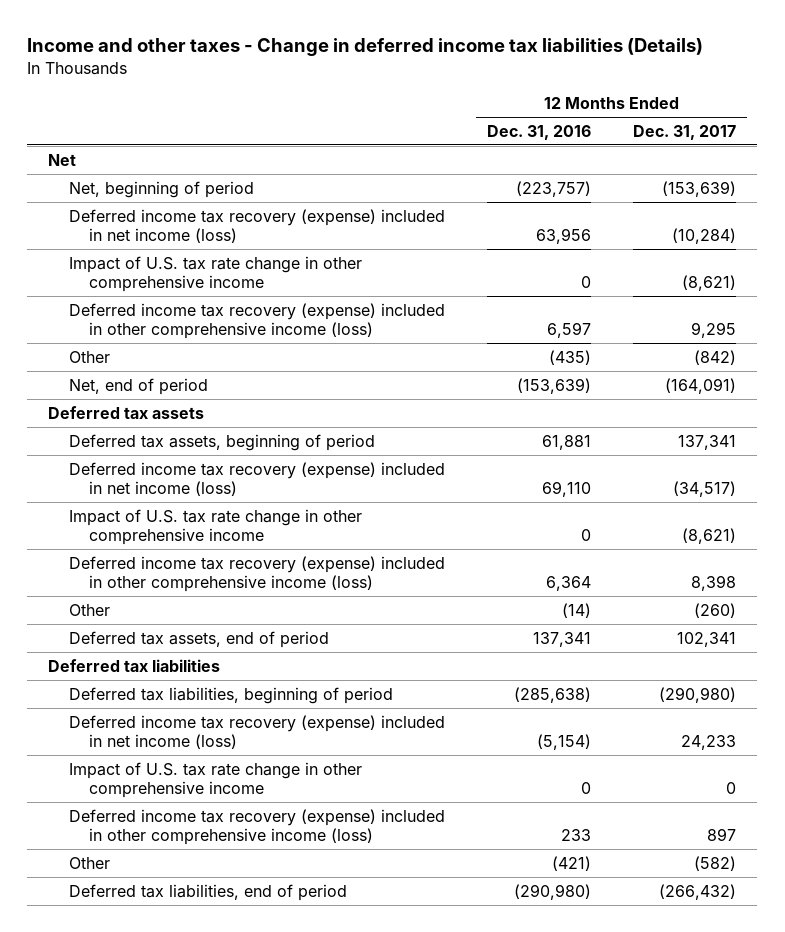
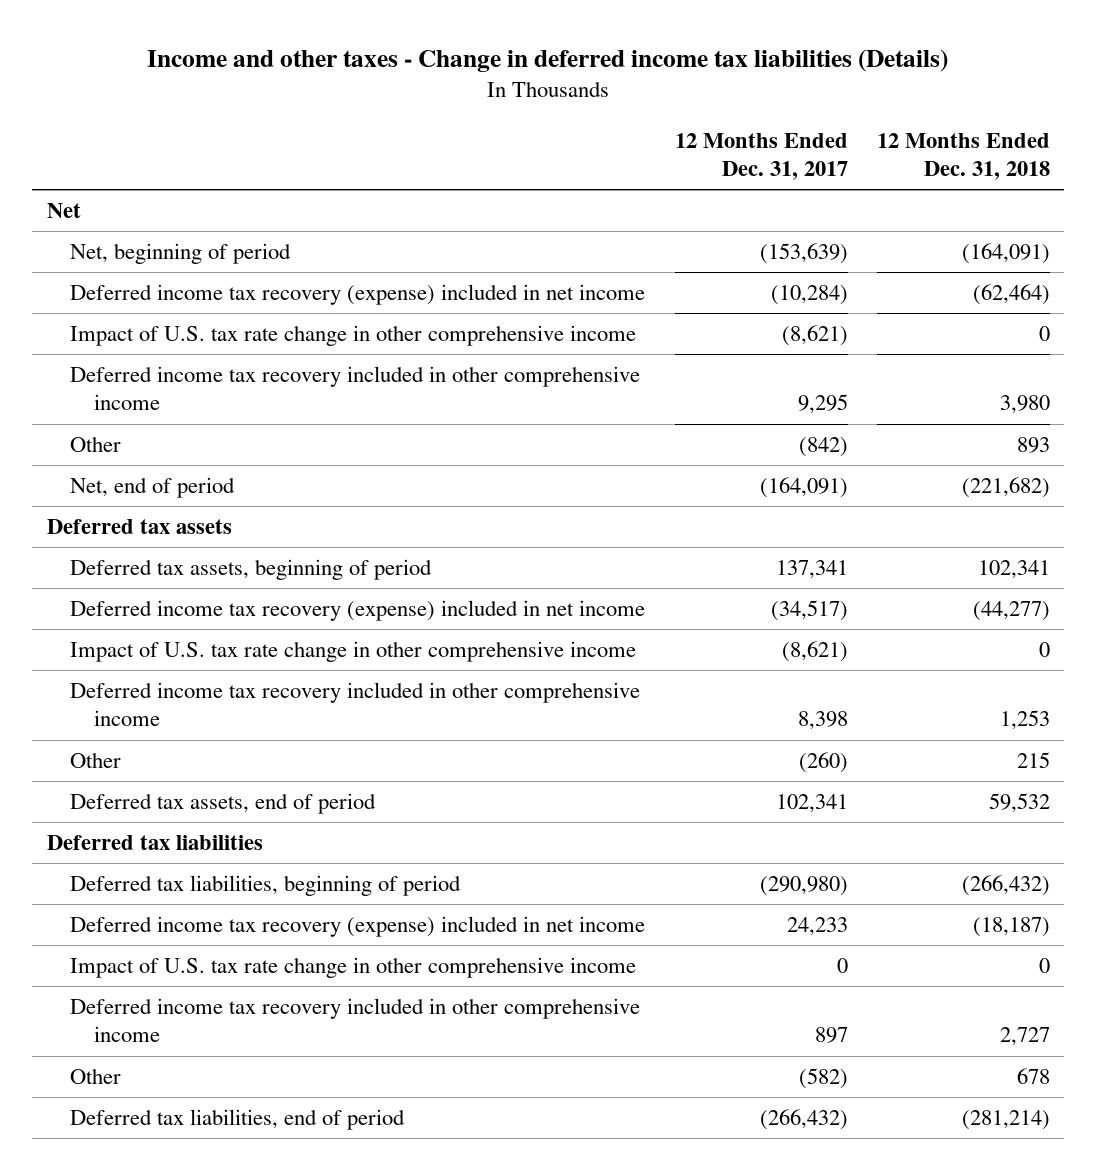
- | 12 Months Ended Dec. 31, 2016 | 12 Months Ended Dec. 31, 2017
+ | 12 Months Ended Dec. 31, 2017 | 12 Months Ended Dec. 31, 2018
- Deferred income tax recovery (expense) included in net income (loss) | 63,956 | (10,284)
+ Deferred income tax recovery (expense) included in net income | (10,284) | (62,464)
- Deferred income tax recovery (expense) included in other comprehensive income (loss) | 6,597 | 9,295
+ Deferred income tax recovery included in other comprehensive income | 9,295 | 3,980
- Deferred income tax recovery (expense) included in net income (loss) | 69,110 | (34,517)
+ Deferred income tax recovery (expense) included in net income | (34,517) | (44,277)
- Deferred income tax recovery (expense) included in other comprehensive income (loss) | 6,364 | 8,398
+ Deferred income tax recovery included in other comprehensive income | 8,398 | 1,253
- Deferred income tax recovery (expense) included in net income (loss) | (5,154) | 24,233
+ Deferred income tax recovery (expense) included in net income | 24,233 | (18,187)
- Deferred income tax recovery (expense) included in other comprehensive income (loss) | 233 | 897
+ Deferred income tax recovery included in other comprehensive income | 897 | 2,727

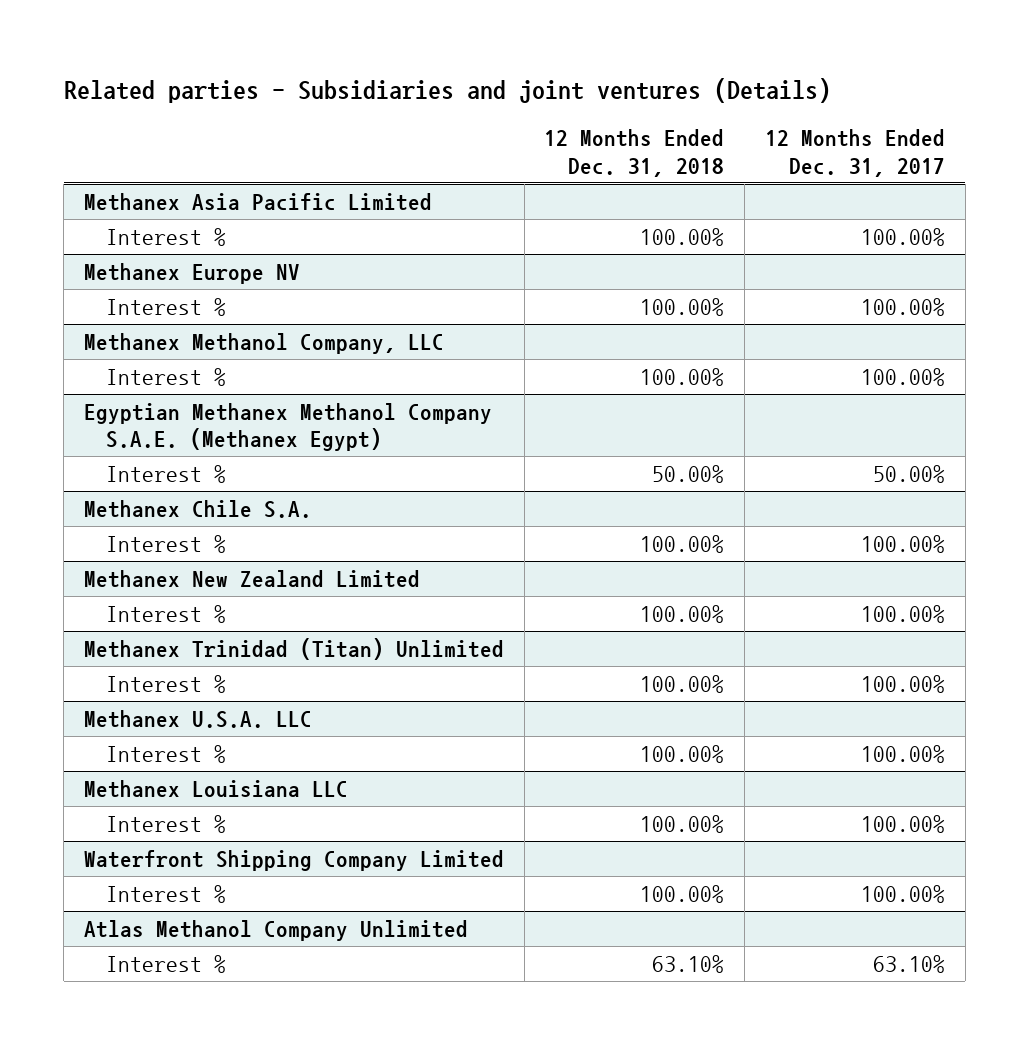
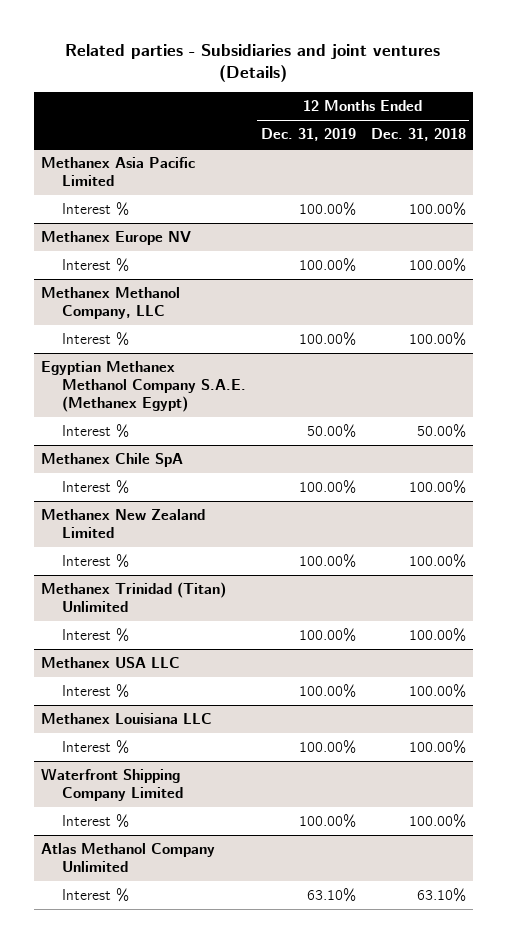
- | 12 Months Ended Dec. 31, 2018 | 12 Months Ended Dec. 31, 2017
+ | 12 Months Ended Dec. 31, 2019 | 12 Months Ended Dec. 31, 2018
- Methanex Chile S.A.
+ Methanex Chile SpA
- Methanex U.S.A. LLC
+ Methanex USA LLC

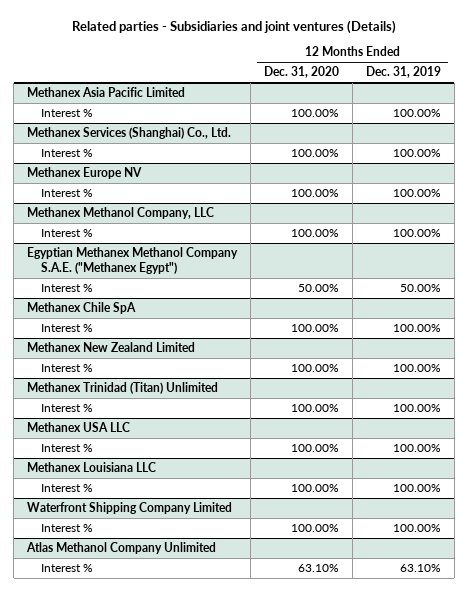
- | 12 Months Ended Dec. 31, 2019 | 12 Months Ended Dec. 31, 2018
+ | 12 Months Ended Dec. 31, 2020 | 12 Months Ended Dec. 31, 2019
+ Methanex Services (Shanghai) Co., Ltd.
+ Interest % | 100.00% | 100.00%
- Egyptian Methanex Methanol Company S.A.E. (Methanex Egypt)
+ Egyptian Methanex Methanol Company S.A.E. ("Methanex Egypt")

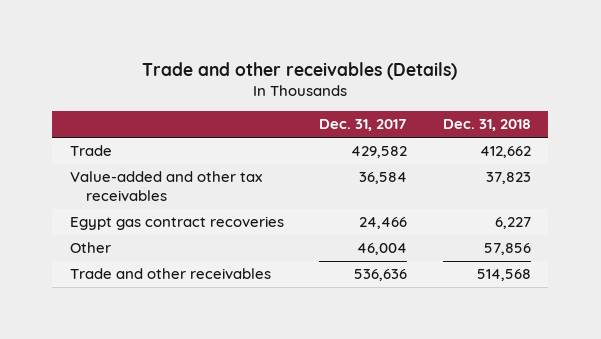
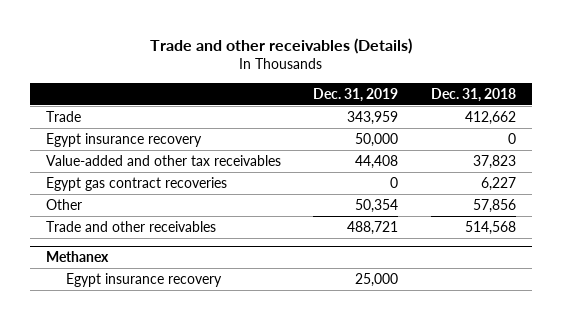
- | Dec. 31, 2017 | Dec. 31, 2018
+ | Dec. 31, 2019 | Dec. 31, 2018
+ Egypt insurance recovery | 50,000 | 0
+ Methanex
+ Egypt insurance recovery | 25,000 |

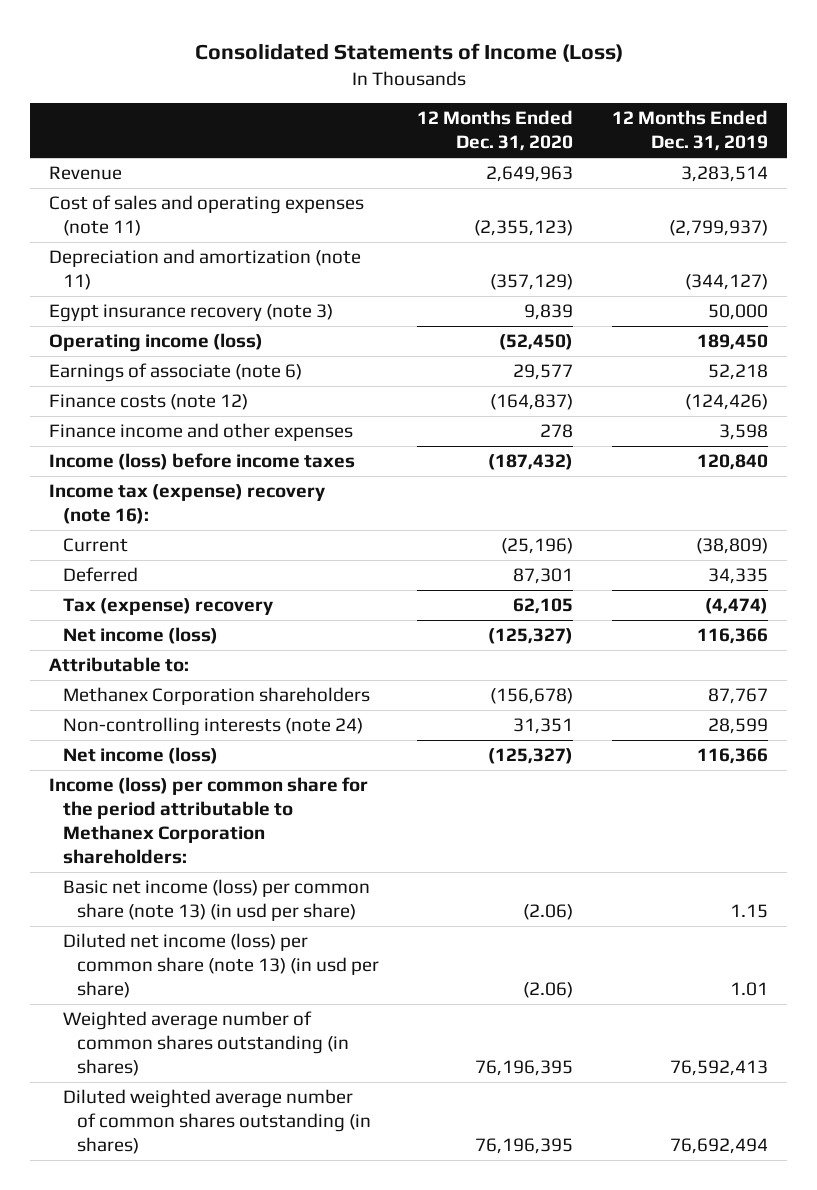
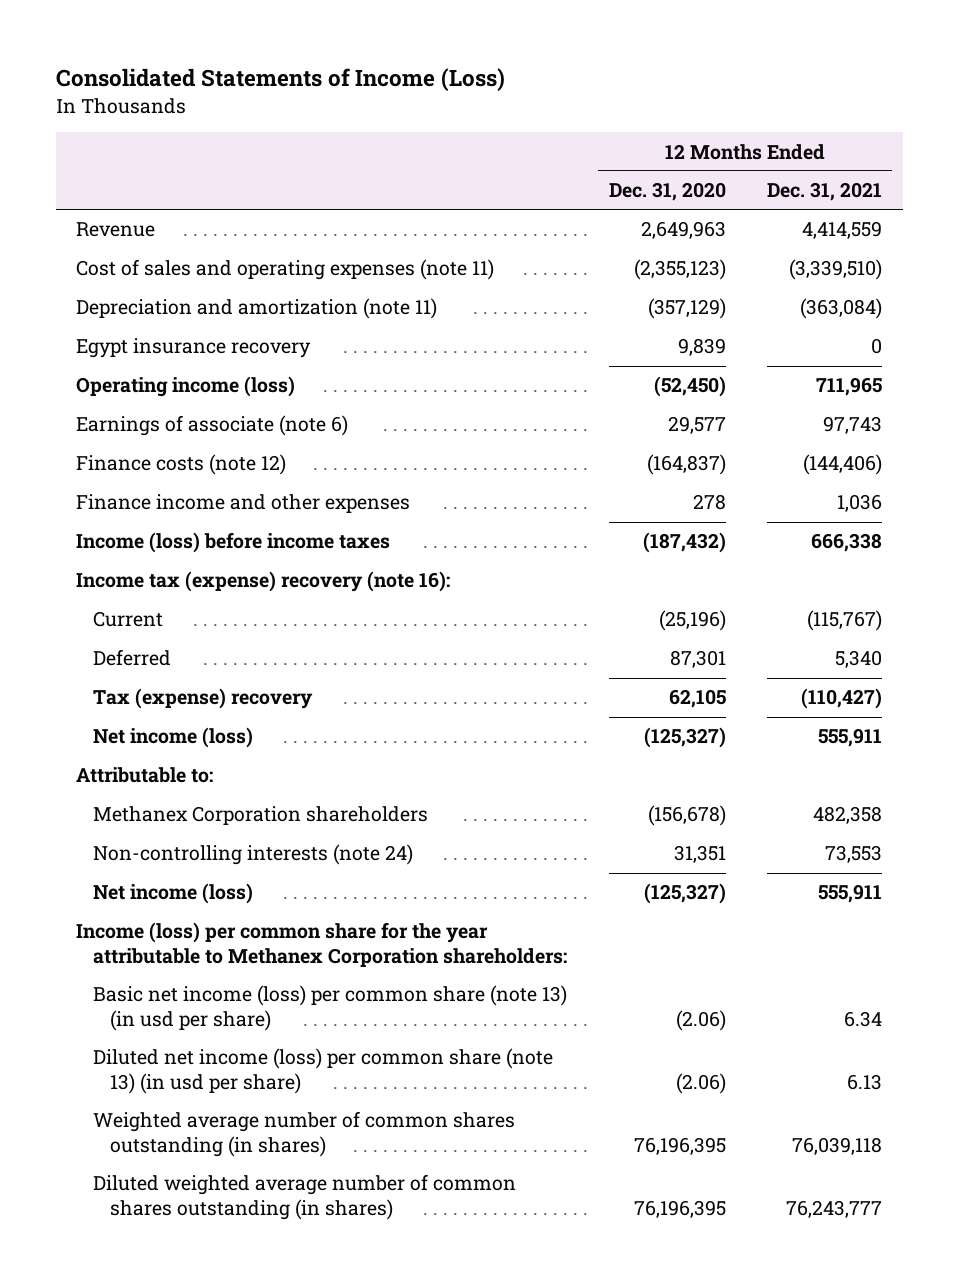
- | 12 Months Ended Dec. 31, 2020 | 12 Months Ended Dec. 31, 2019
+ | 12 Months Ended Dec. 31, 2020 | 12 Months Ended Dec. 31, 2021
- Egypt insurance recovery (note 3) | 9,839 | 50,000
+ Egypt insurance recovery | 9,839 | 0
- Income (loss) per common share for the period attributable to Methanex Corporation shareholders:
+ Income (loss) per common share for the year attributable to Methanex Corporation shareholders:

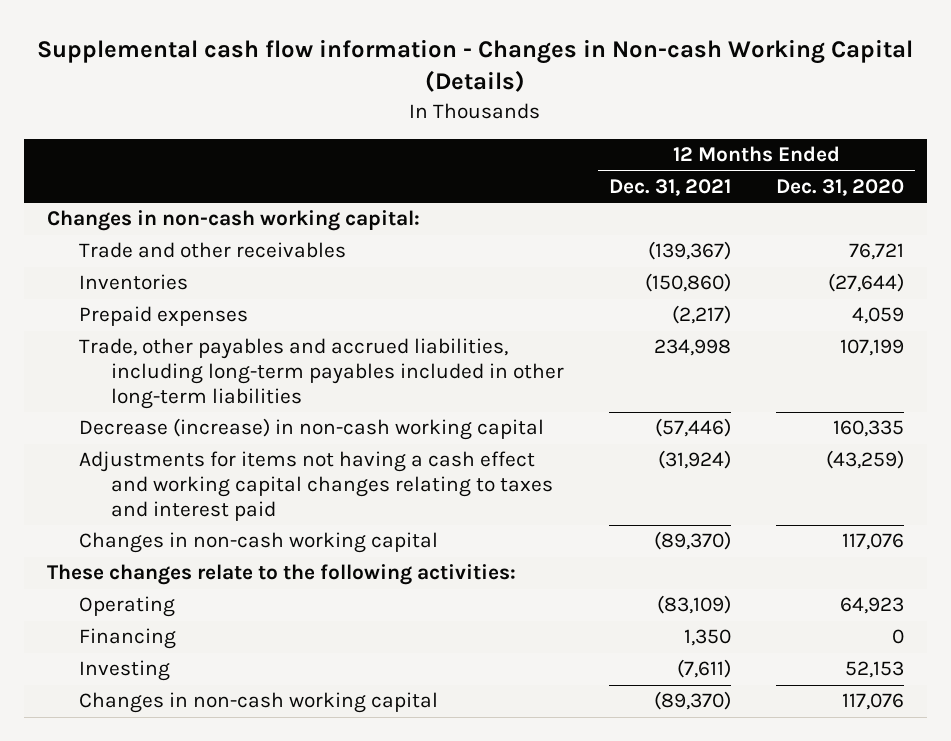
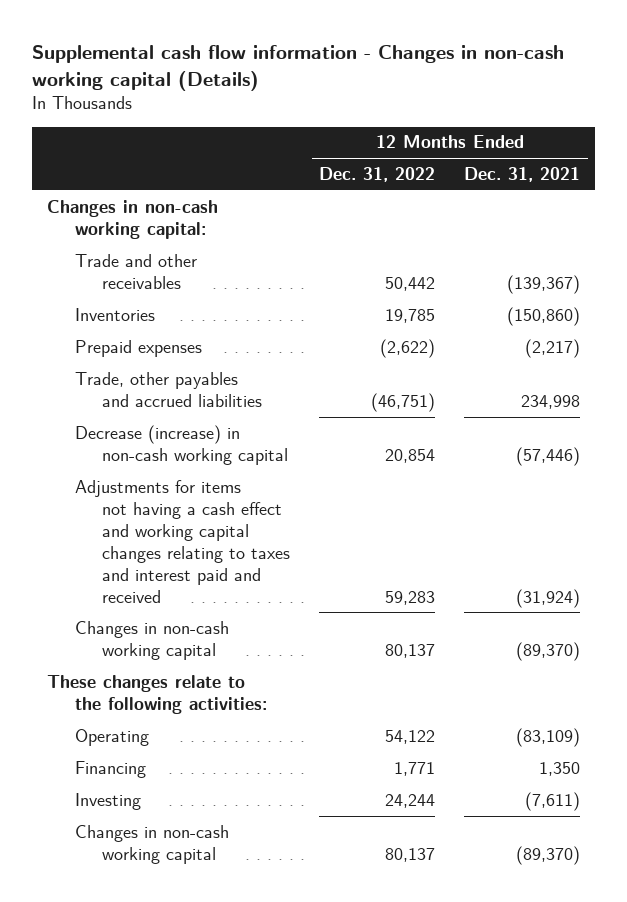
- Supplemental cash flow information - Changes in Non-cash Working Capital (Details)
+ Supplemental cash flow information - Changes in non-cash working capital (Details)
- | 12 Months Ended Dec. 31, 2021 | 12 Months Ended Dec. 31, 2020
+ | 12 Months Ended Dec. 31, 2022 | 12 Months Ended Dec. 31, 2021
- Trade, other payables and accrued liabilities, including long-term payables included in other long-term liabilities | 234,998 | 107,199
+ Trade, other payables and accrued liabilities | (46,751) | 234,998
- Adjustments for items not having a cash effect and working capital changes relating to taxes and interest paid | (31,924) | (43,259)
+ Adjustments for items not having a cash effect and working capital changes relating to taxes and interest paid and received | 59,283 | (31,924)

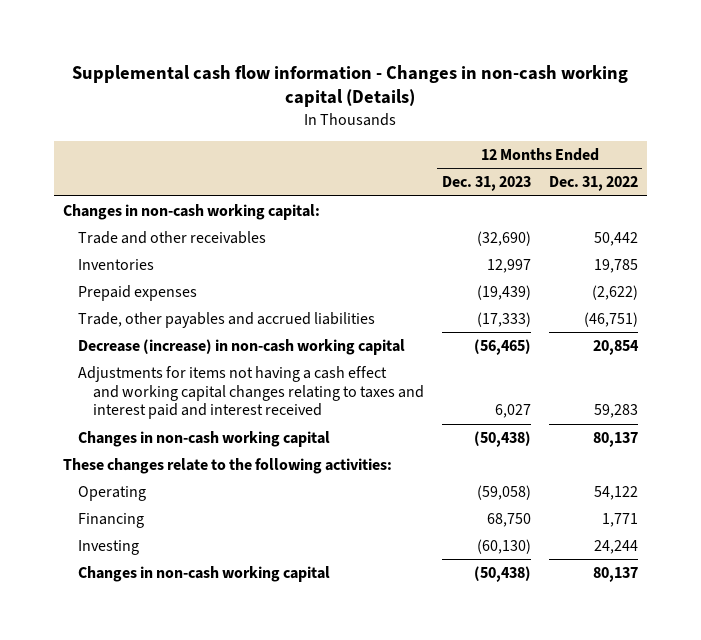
- | 12 Months Ended Dec. 31, 2022 | 12 Months Ended Dec. 31, 2021
+ | 12 Months Ended Dec. 31, 2023 | 12 Months Ended Dec. 31, 2022
- Adjustments for items not having a cash effect and working capital changes relating to taxes and interest paid and received | 59,283 | (31,924)
+ Adjustments for items not having a cash effect and working capital changes relating to taxes and interest paid and interest received | 6,027 | 59,283

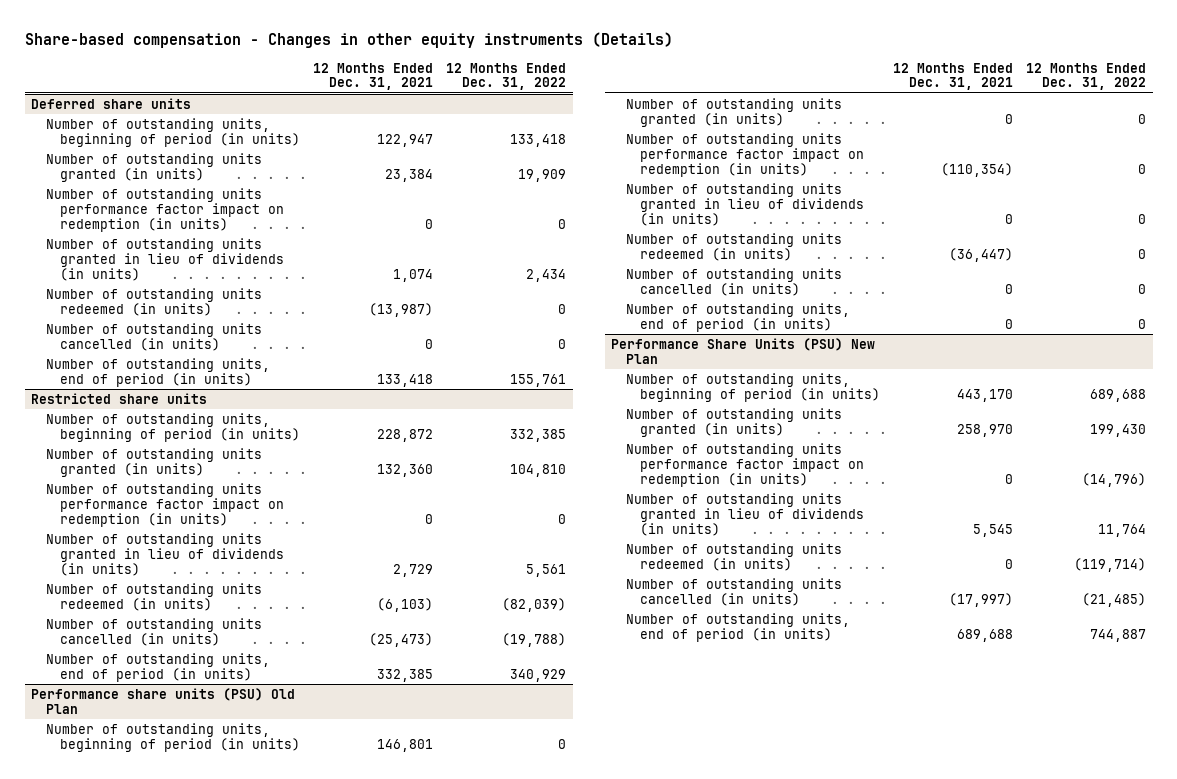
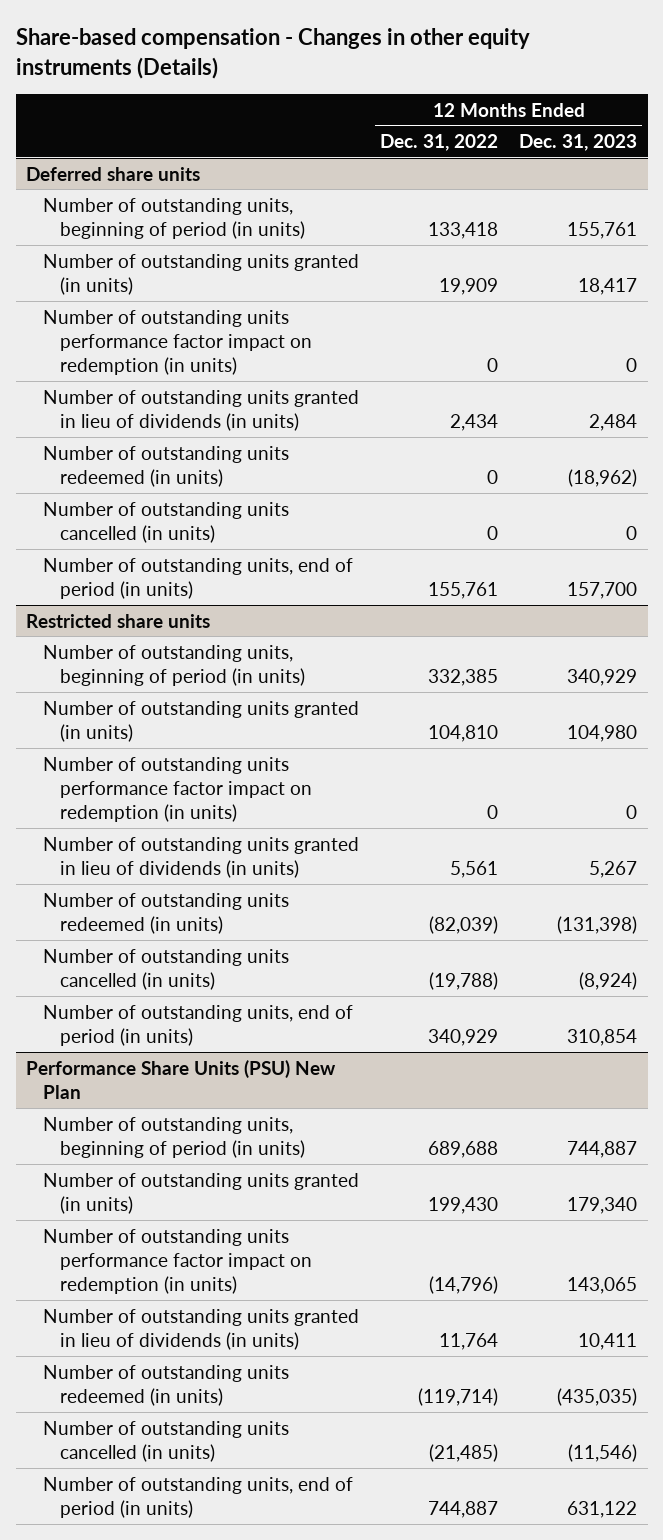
- | 12 Months Ended Dec. 31, 2021 | 12 Months Ended Dec. 31, 2022
+ | 12 Months Ended Dec. 31, 2022 | 12 Months Ended Dec. 31, 2023
- Performance share units (PSU) Old Plan
- Number of outstanding units, beginning of period (in units) | 146,801 | 0
- Number of outstanding units granted (in units) | 0 | 0
- Number of outstanding units performance factor impact on redemption (in units) | (110,354) | 0
- Number of outstanding units granted in lieu of dividends (in units) | 0 | 0
- Number of outstanding units redeemed (in units) | (36,447) | 0
- Number of outstanding units cancelled (in units) | 0 | 0
- Number of outstanding units, end of period (in units) | 0 | 0

